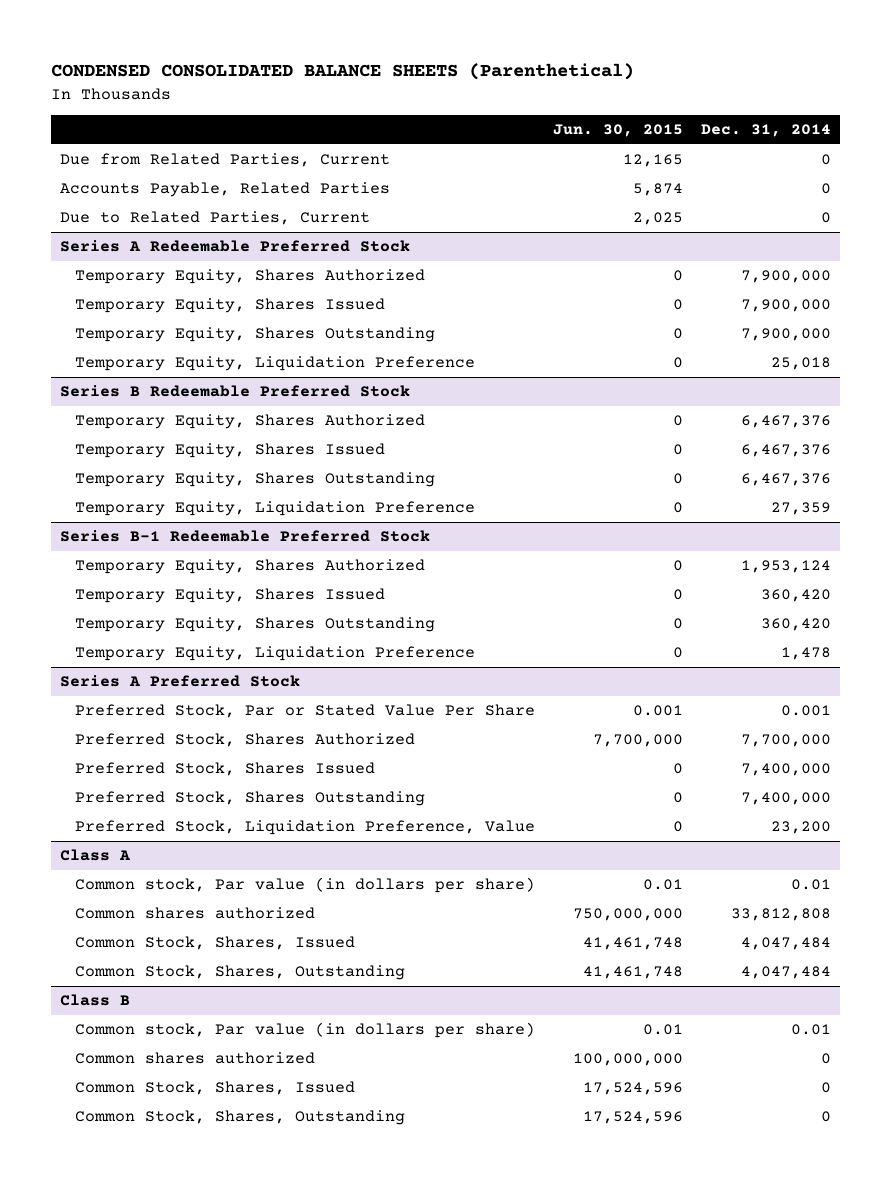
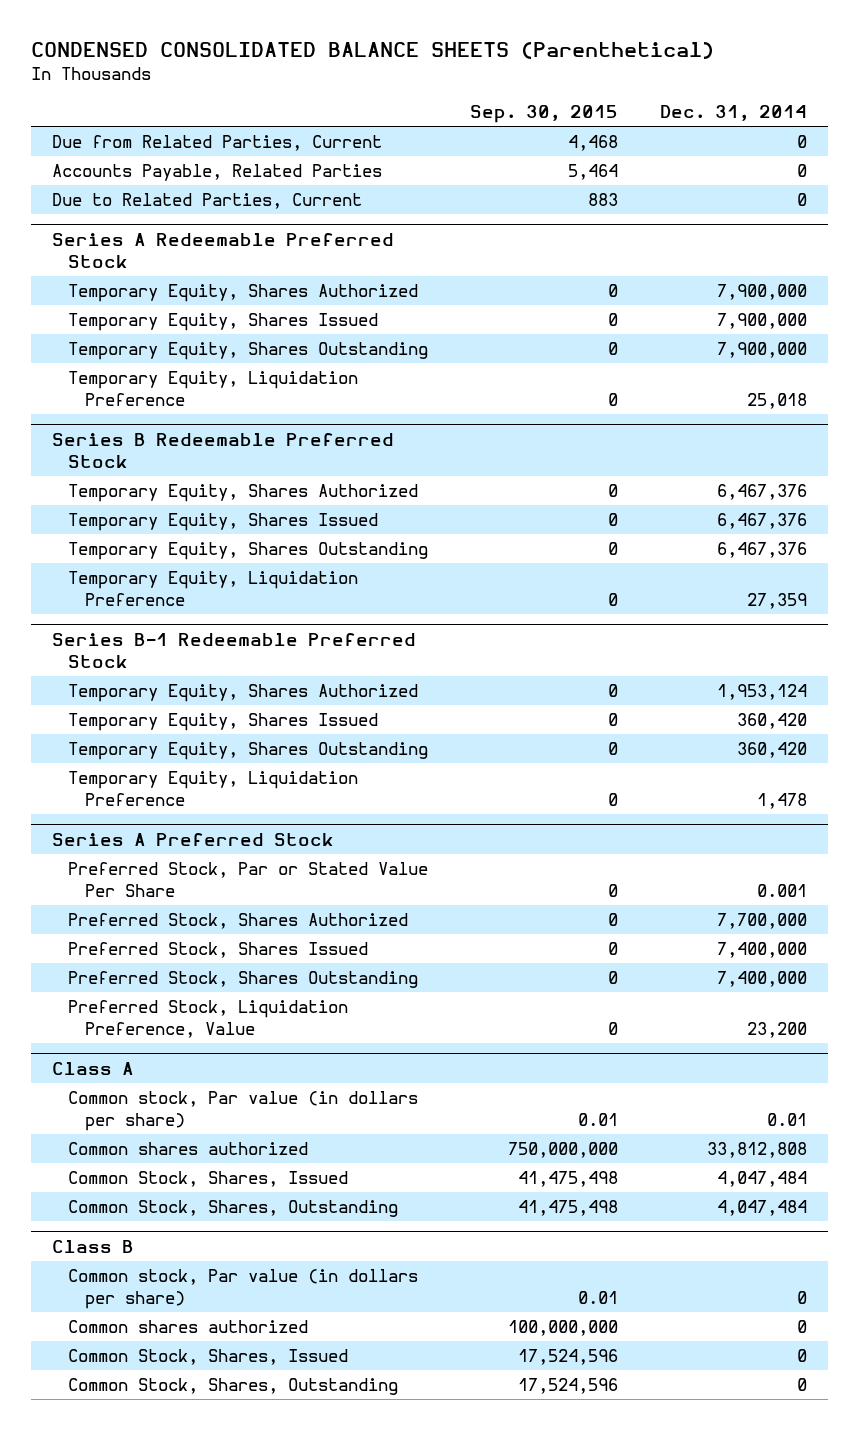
- | Jun. 30, 2015 | Dec. 31, 2014
+ | Sep. 30, 2015 | Dec. 31, 2014
@ Class B
- Common stock, Par value (in dollars per share) | 0.01 | 0.01
+ Common stock, Par value (in dollars per share) | 0.01 | 0

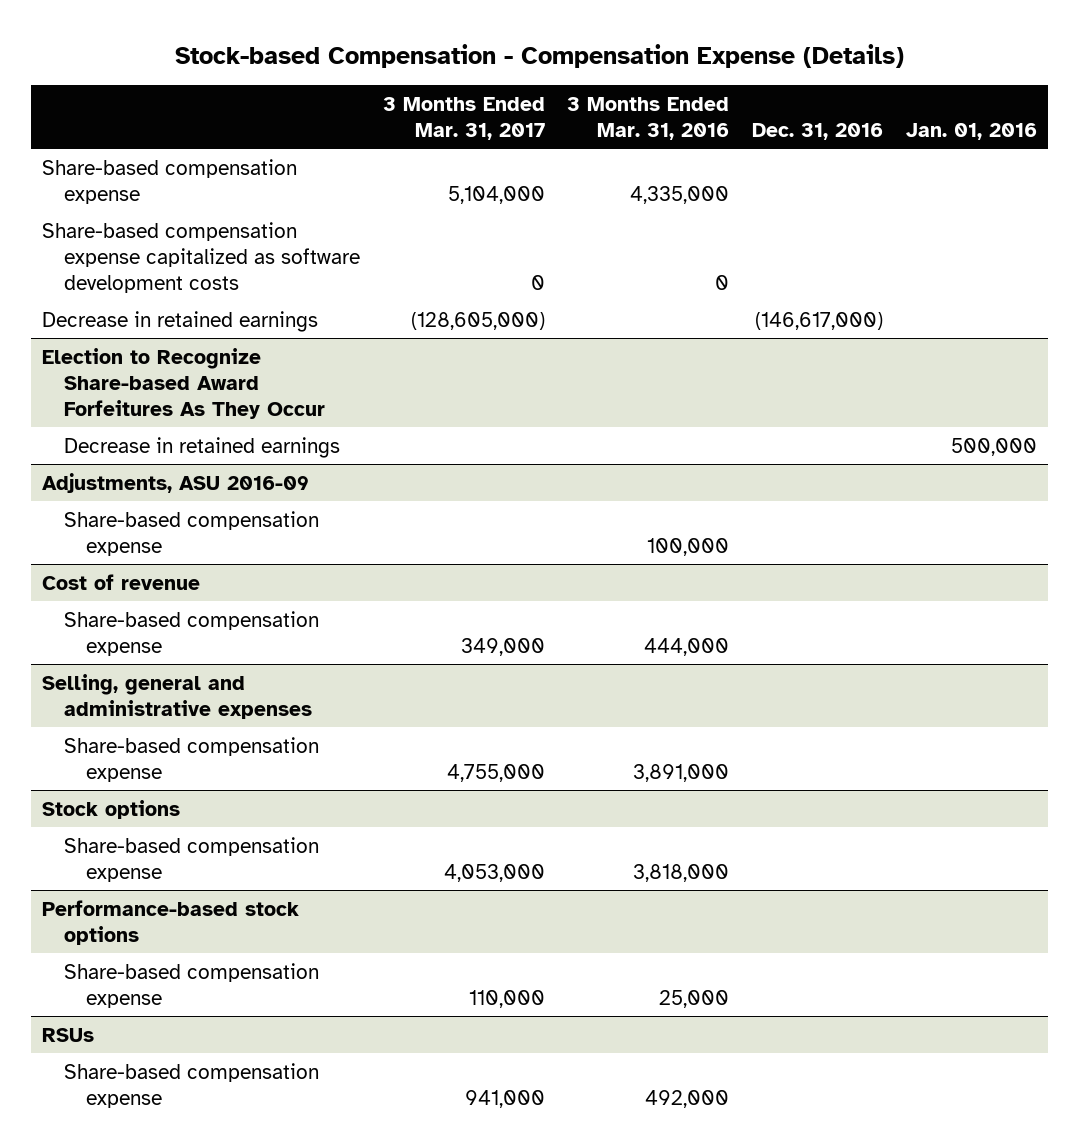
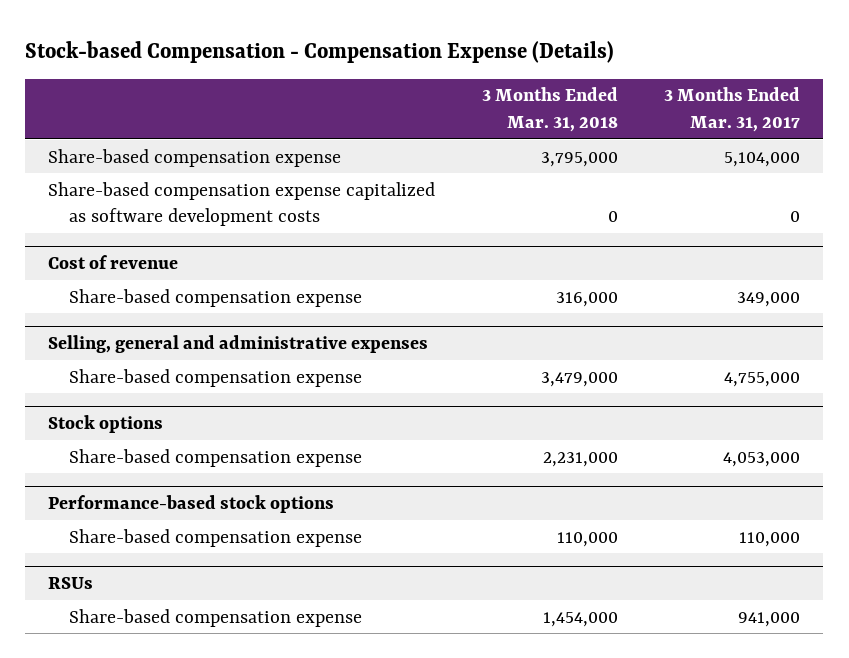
- | 3 Months Ended Mar. 31, 2017 | 3 Months Ended Mar. 31, 2016 | Dec. 31, 2016 | Jan. 01, 2016
+ | 3 Months Ended Mar. 31, 2018 | 3 Months Ended Mar. 31, 2017
- Decrease in retained earnings | (128,605,000) | | (146,617,000) |
- Election to Recognize Share-based Award Forfeitures As They Occur
- Decrease in retained earnings | | | | 500,000
- Adjustments, ASU 2016-09
- Share-based compensation expense | | 100,000 | |

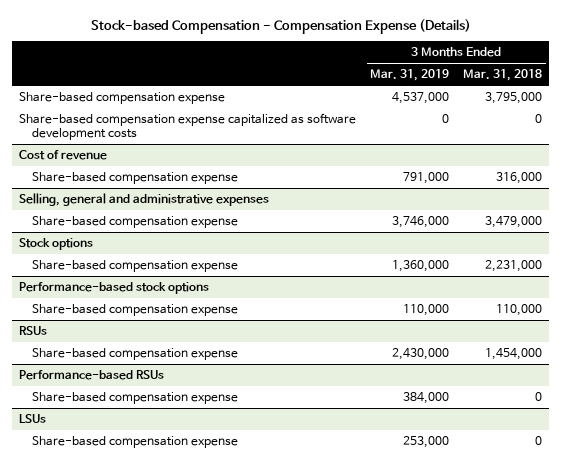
- | 3 Months Ended Mar. 31, 2018 | 3 Months Ended Mar. 31, 2017
+ | 3 Months Ended Mar. 31, 2019 | 3 Months Ended Mar. 31, 2018
+ Performance-based RSUs
+ Share-based compensation expense | 384,000 | 0
+ LSUs
+ Share-based compensation expense | 253,000 | 0

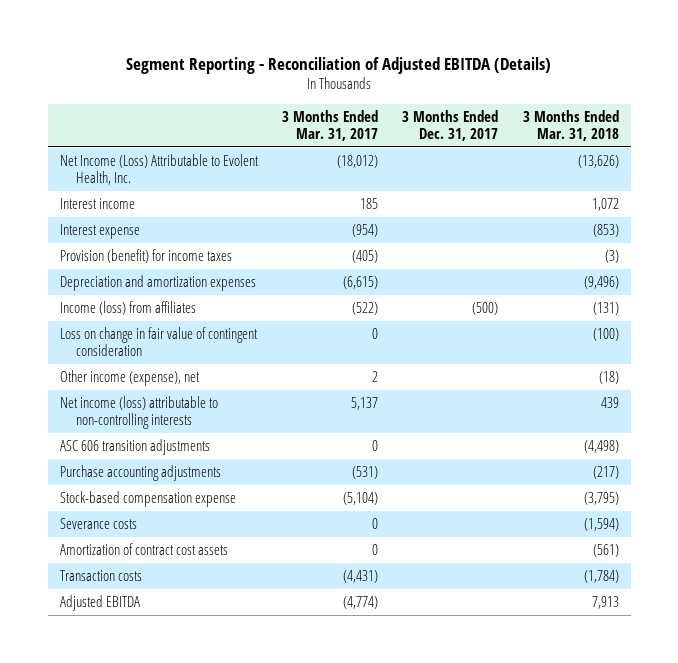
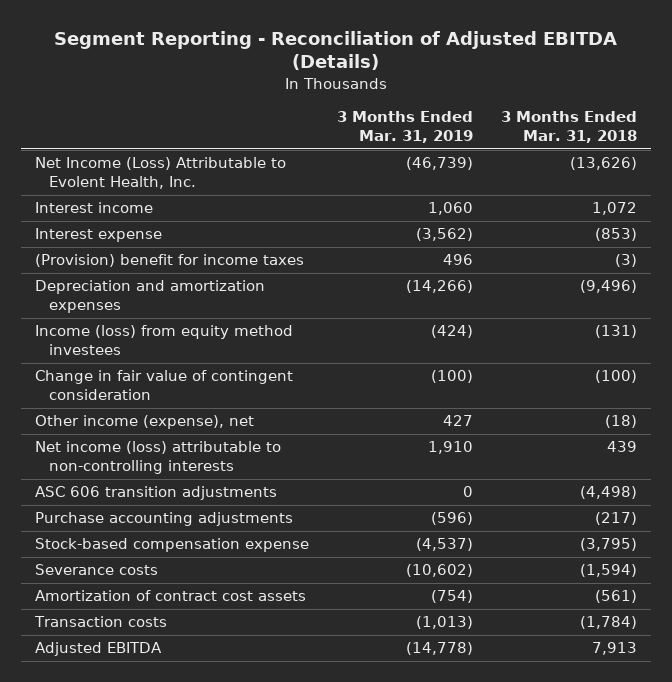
- | 3 Months Ended Mar. 31, 2017 | 3 Months Ended Dec. 31, 2017 | 3 Months Ended Mar. 31, 2018
+ | 3 Months Ended Mar. 31, 2019 | 3 Months Ended Mar. 31, 2018
- Provision (benefit) for income taxes | (405) | | (3)
+ (Provision) benefit for income taxes | 496 | (3)
- Income (loss) from affiliates | (522) | (500) | (131)
- Loss on change in fair value of contingent consideration | 0 | | (100)
+ Income (loss) from equity method investees | (424) | (131)
+ Change in fair value of contingent consideration | (100) | (100)

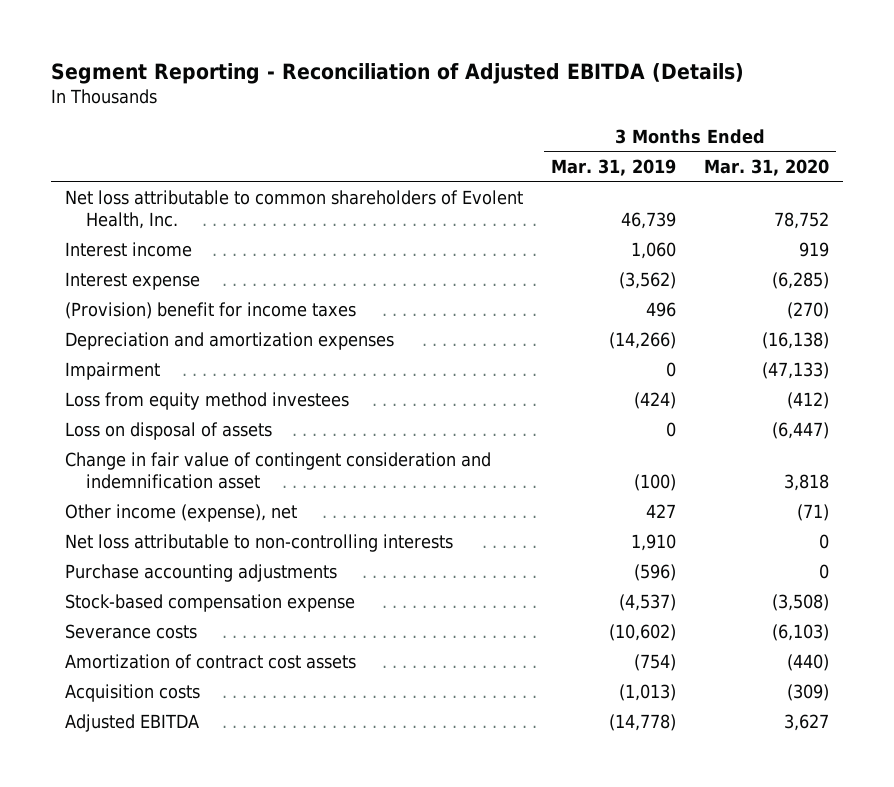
- | 3 Months Ended Mar. 31, 2019 | 3 Months Ended Mar. 31, 2018
+ | 3 Months Ended Mar. 31, 2019 | 3 Months Ended Mar. 31, 2020
- Net Income (Loss) Attributable to Evolent Health, Inc. | (46,739) | (13,626)
+ Net loss attributable to common shareholders of Evolent Health, Inc. | 46,739 | 78,752
- Income (loss) from equity method investees | (424) | (131)
- Change in fair value of contingent consideration | (100) | (100)
+ Impairment | 0 | (47,133)
+ Loss from equity method investees | (424) | (412)
+ Loss on disposal of assets | 0 | (6,447)
+ Change in fair value of contingent consideration and indemnification asset | (100) | 3,818
- Net income (loss) attributable to non-controlling interests | 1,910 | 439
- ASC 606 transition adjustments | 0 | (4,498)
+ Net loss attributable to non-controlling interests | 1,910 | 0
- Transaction costs | (1,013) | (1,784)
+ Acquisition costs | (1,013) | (309)

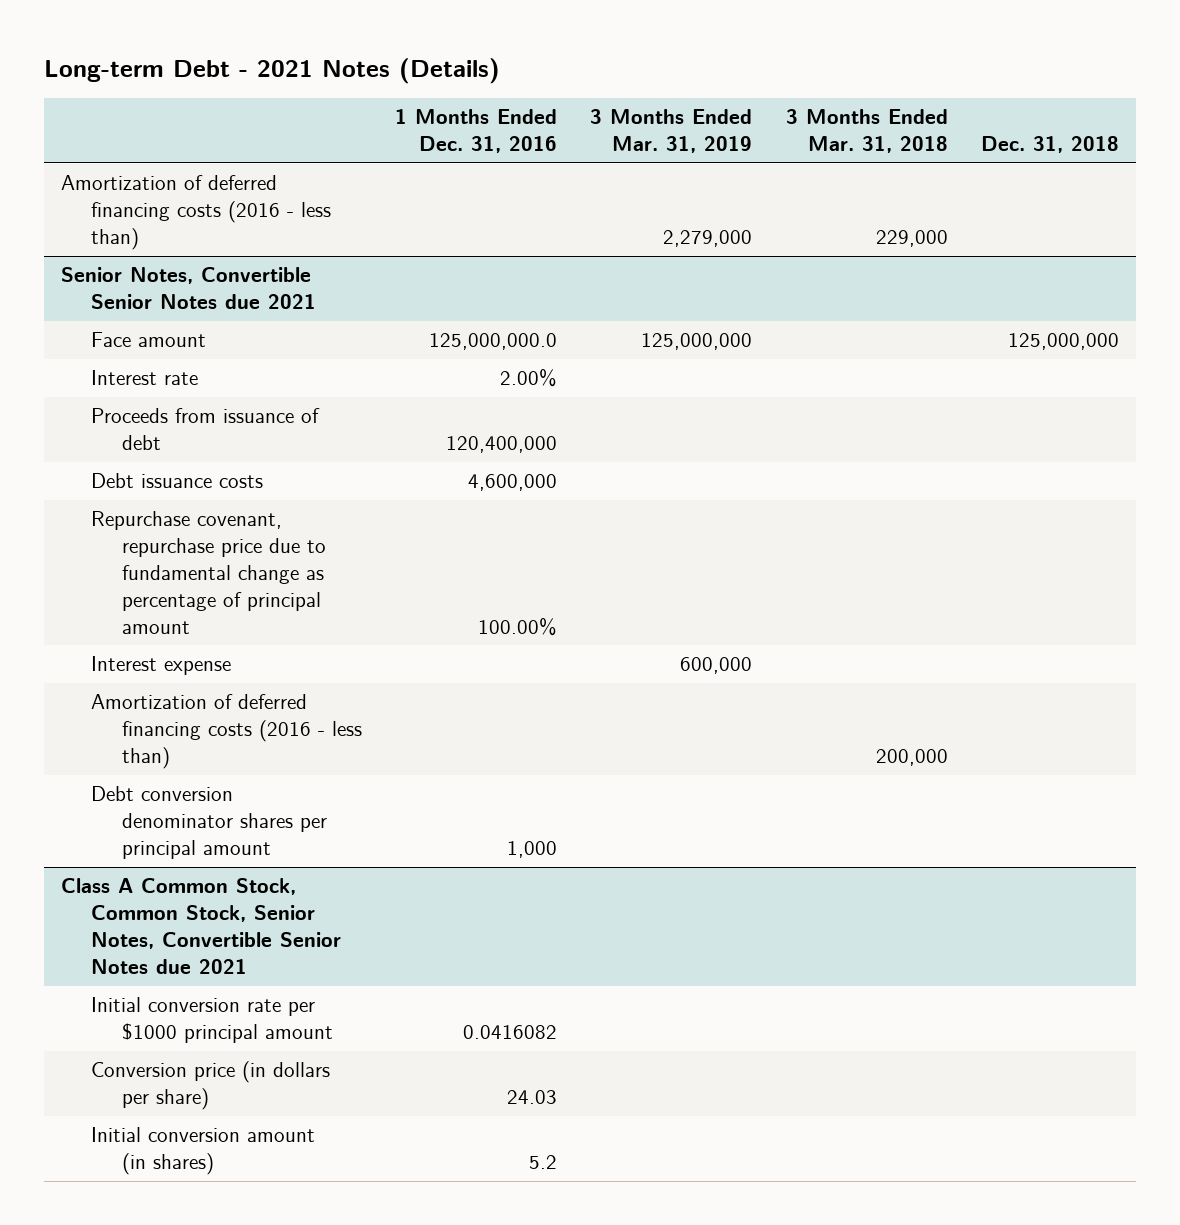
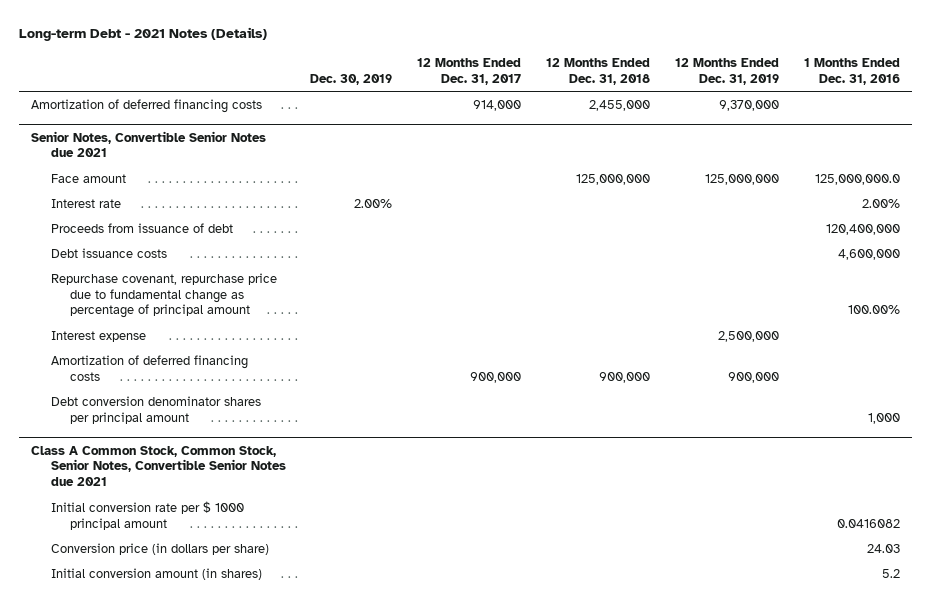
- | 1 Months Ended Dec. 31, 2016 | 3 Months Ended Mar. 31, 2019 | 3 Months Ended Mar. 31, 2018 | Dec. 31, 2018
+ | Dec. 30, 2019 | 12 Months Ended Dec. 31, 2017 | 12 Months Ended Dec. 31, 2018 | 12 Months Ended Dec. 31, 2019 | 1 Months Ended Dec. 31, 2016
- Amortization of deferred financing costs (2016 - less than) | | 2,279,000 | 229,000 |
+ Amortization of deferred financing costs | | 914,000 | 2,455,000 | 9,370,000 |
@ Senior Notes, Convertible Senior Notes due 2021
- Amortization of deferred financing costs (2016 - less than) | | | 200,000 |
+ Amortization of deferred financing costs | | 900,000 | 900,000 | 900,000 |
@ Class A Common Stock, Common Stock, Senior Notes, Convertible Senior Notes due 2021
- Initial conversion rate per $1000 principal amount | 0.0416082 | | |
+ Initial conversion rate per $ 1000 principal amount | | | | | 0.0416082

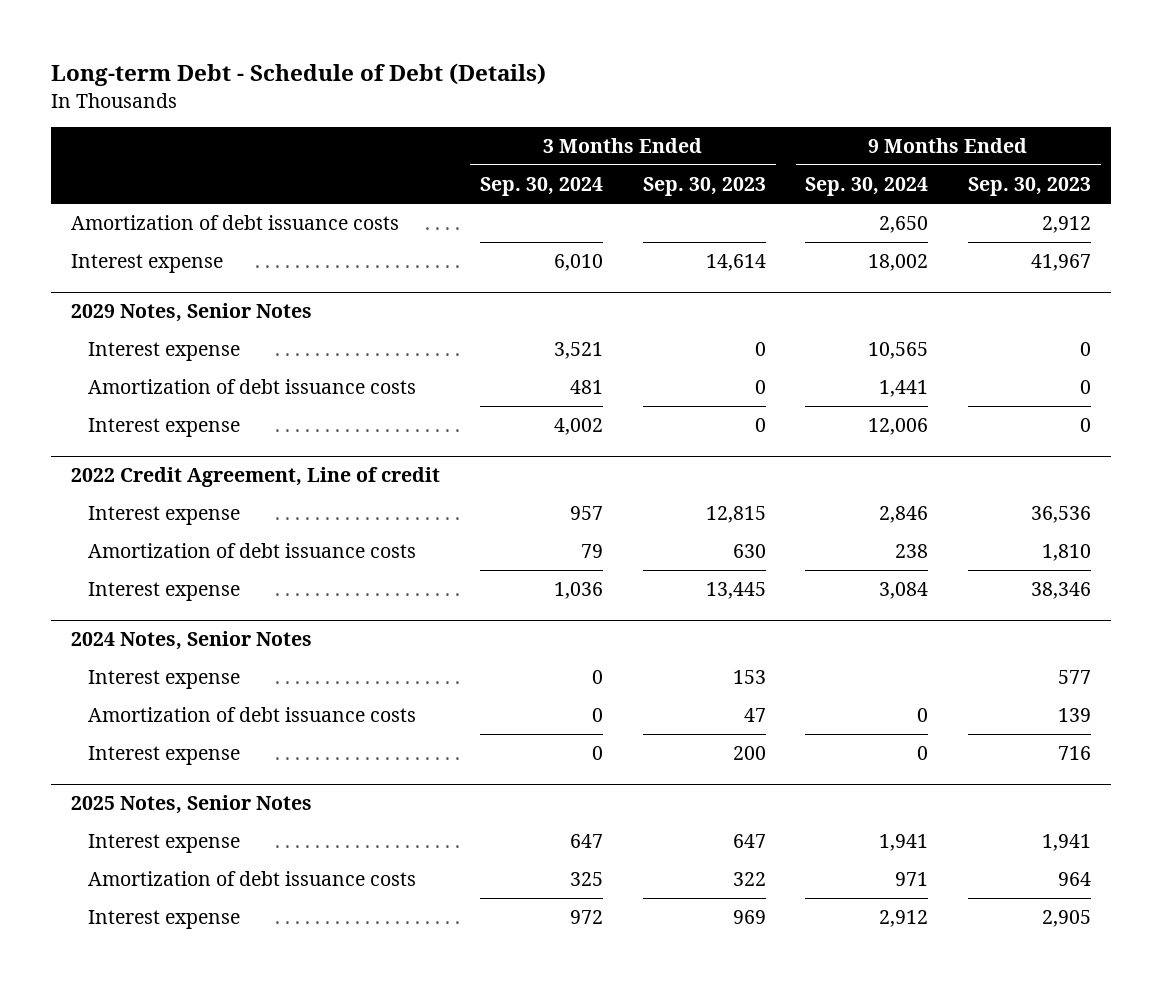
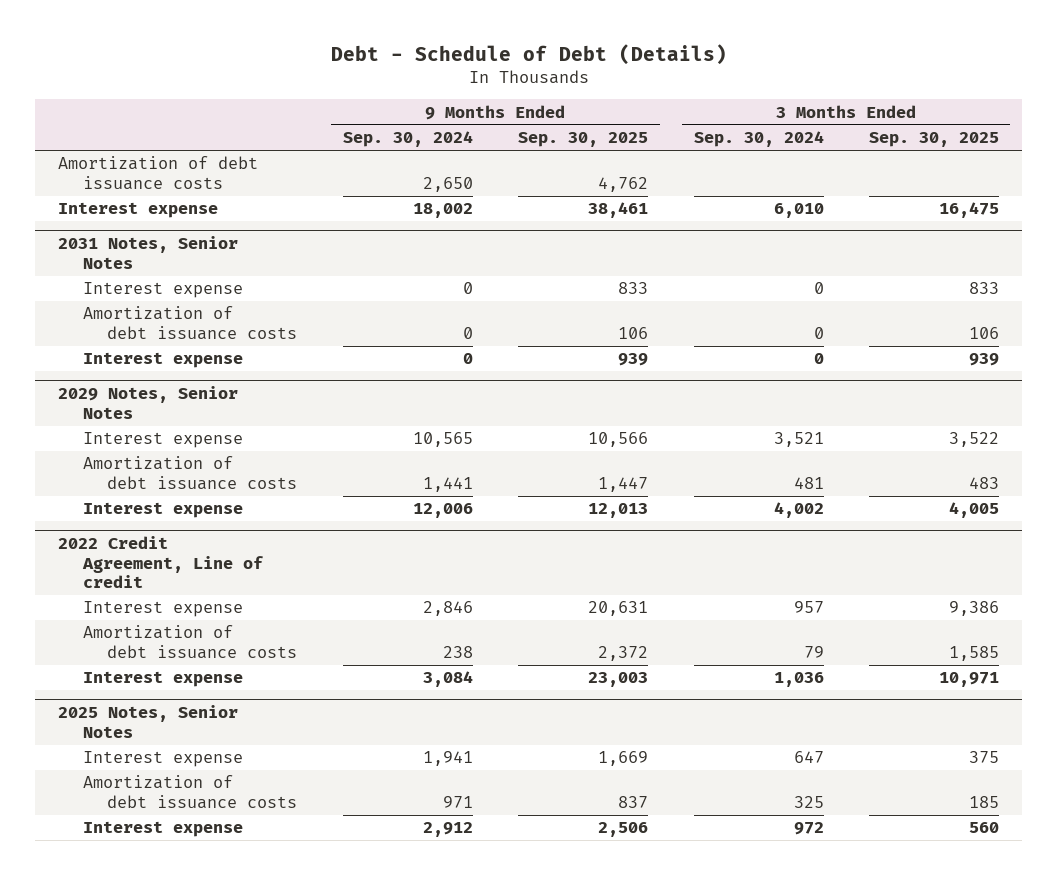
- Long-term Debt - Schedule of Debt (Details)
+ Debt - Schedule of Debt (Details)
- | 3 Months Ended Sep. 30, 2024 | 3 Months Ended Sep. 30, 2023 | 9 Months Ended Sep. 30, 2024 | 9 Months Ended Sep. 30, 2023
+ | 9 Months Ended Sep. 30, 2024 | 9 Months Ended Sep. 30, 2025 | 3 Months Ended Sep. 30, 2024 | 3 Months Ended Sep. 30, 2025
+ 2031 Notes, Senior Notes
+ Interest expense | 0 | 833 | 0 | 833
+ Amortization of debt issuance costs | 0 | 106 | 0 | 106
+ Interest expense | 0 | 939 | 0 | 939
- 2024 Notes, Senior Notes
- Interest expense | 0 | 153 | | 577
- Amortization of debt issuance costs | 0 | 47 | 0 | 139
- Interest expense | 0 | 200 | 0 | 716

